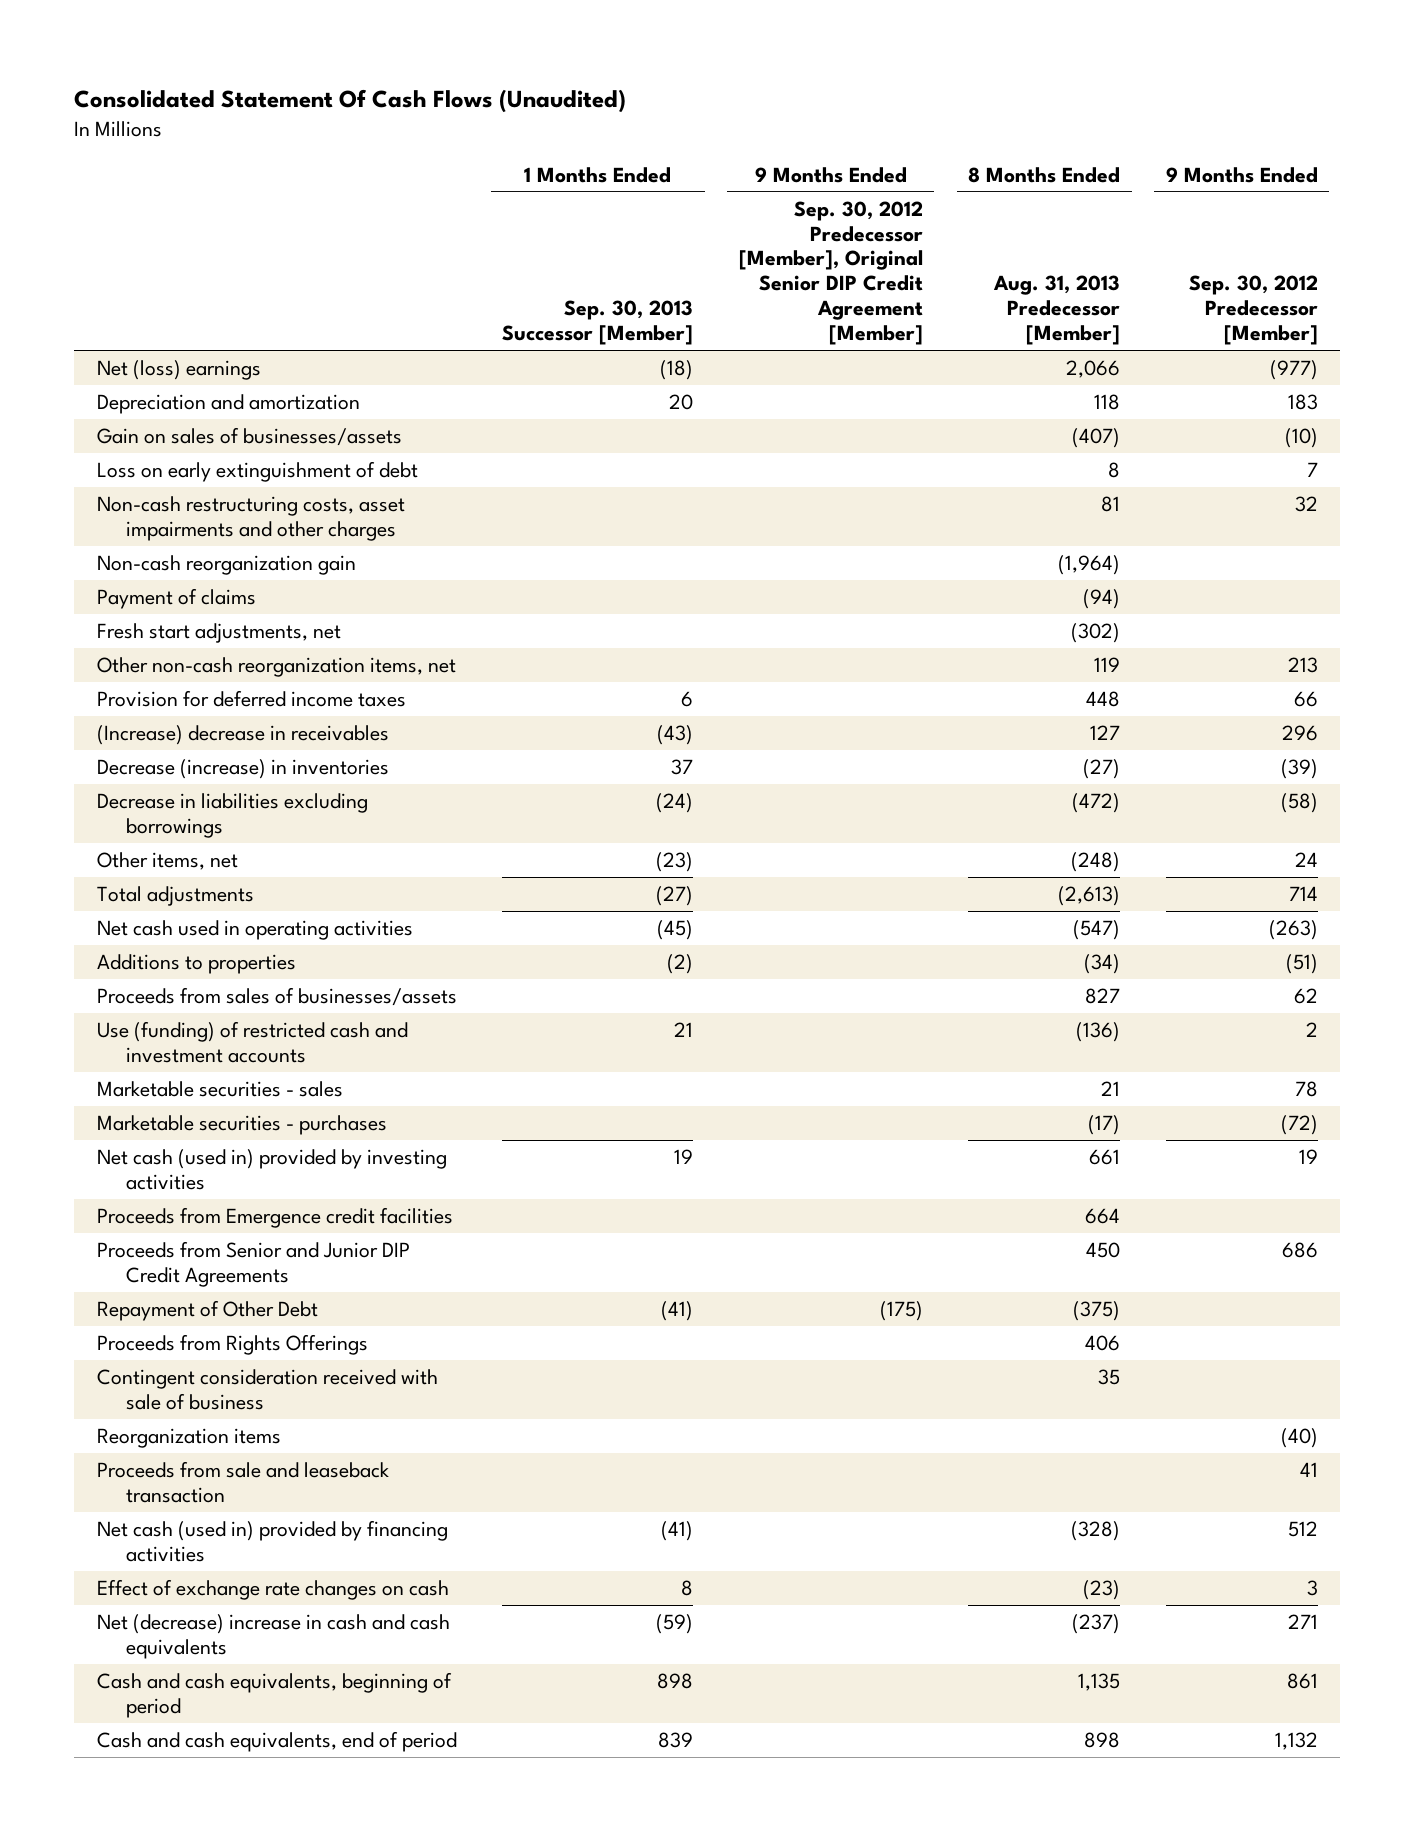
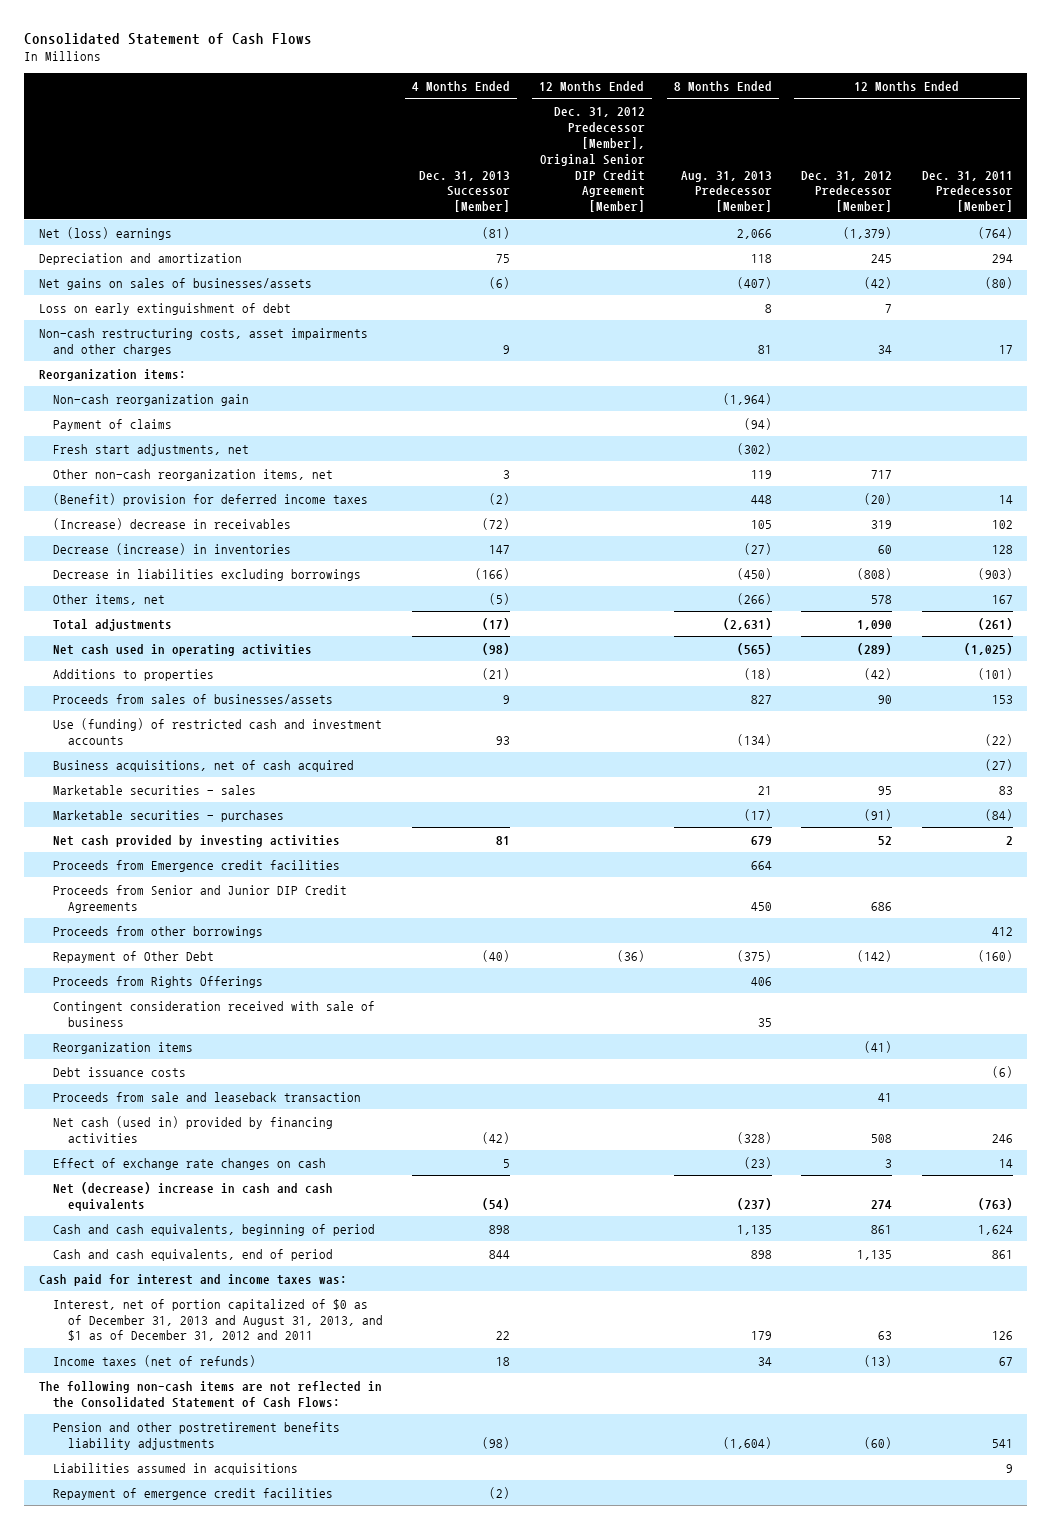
- Consolidated Statement Of Cash Flows (Unaudited)
+ Consolidated Statement of Cash Flows
- | 1 Months Ended Sep. 30, 2013 Successor [Member] | 9 Months Ended Sep. 30, 2012 Predecessor [Member], Original Senior DIP Credit Agreement [Member] | 8 Months Ended Aug. 31, 2013 Predecessor [Member] | 9 Months Ended Sep. 30, 2012 Predecessor [Member]
+ | 4 Months Ended Dec. 31, 2013 Successor [Member] | 12 Months Ended Dec. 31, 2012 Predecessor [Member], Original Senior DIP Credit Agreement [Member] | 8 Months Ended Aug. 31, 2013 Predecessor [Member] | 12 Months Ended Dec. 31, 2012 Predecessor [Member] | 12 Months Ended Dec. 31, 2011 Predecessor [Member]
- Gain on sales of businesses/assets | | | (407) | (10)
+ Net gains on sales of businesses/assets | (6) | | (407) | (42) | (80)
+ Reorganization items:
- Provision for deferred income taxes | 6 | | 448 | 66
- (Increase) decrease in receivables | (43) | | 127 | 296
+ (Benefit) provision for deferred income taxes | (2) | | 448 | (20) | 14
+ (Increase) decrease in receivables | (72) | | 105 | 319 | 102
- Decrease in liabilities excluding borrowings | (24) | | (472) | (58)
- Other items, net | (23) | | (248) | 24
- Total adjustments | (27) | | (2,613) | 714
- Net cash used in operating activities | (45) | | (547) | (263)
- Additions to properties | (2) | | (34) | (51)
+ Decrease in liabilities excluding borrowings | (166) | | (450) | (808) | (903)
+ Other items, net | (5) | | (266) | 578 | 167
+ Total adjustments | (17) | | (2,631) | 1,090 | (261)
+ Net cash used in operating activities | (98) | | (565) | (289) | (1,025)
+ Additions to properties | (21) | | (18) | (42) | (101)
- Use (funding) of restricted cash and investment accounts | 21 | | (136) | 2
+ Use (funding) of restricted cash and investment accounts | 93 | | (134) | | (22)
+ Business acquisitions, net of cash acquired | | | | | (27)
- Net cash (used in) provided by investing activities | 19 | | 661 | 19
+ Net cash provided by investing activities | 81 | | 679 | 52 | 2
+ Proceeds from other borrowings | | | | | 412
+ Debt issuance costs | | | | | (6)
+ Cash paid for interest and income taxes was:
+ Interest, net of portion capitalized of $0 as of December 31, 2013 and August 31, 2013, and $1 as of December 31, 2012 and 2011 | 22 | | 179 | 63 | 126
+ Income taxes (net of refunds) | 18 | | 34 | (13) | 67
+ The following non-cash items are not reflected in the Consolidated Statement of Cash Flows:
+ Pension and other postretirement benefits liability adjustments | (98) | | (1,604) | (60) | 541
+ Liabilities assumed in acquisitions | | | | | 9
+ Repayment of emergence credit facilities | (2) | | | |

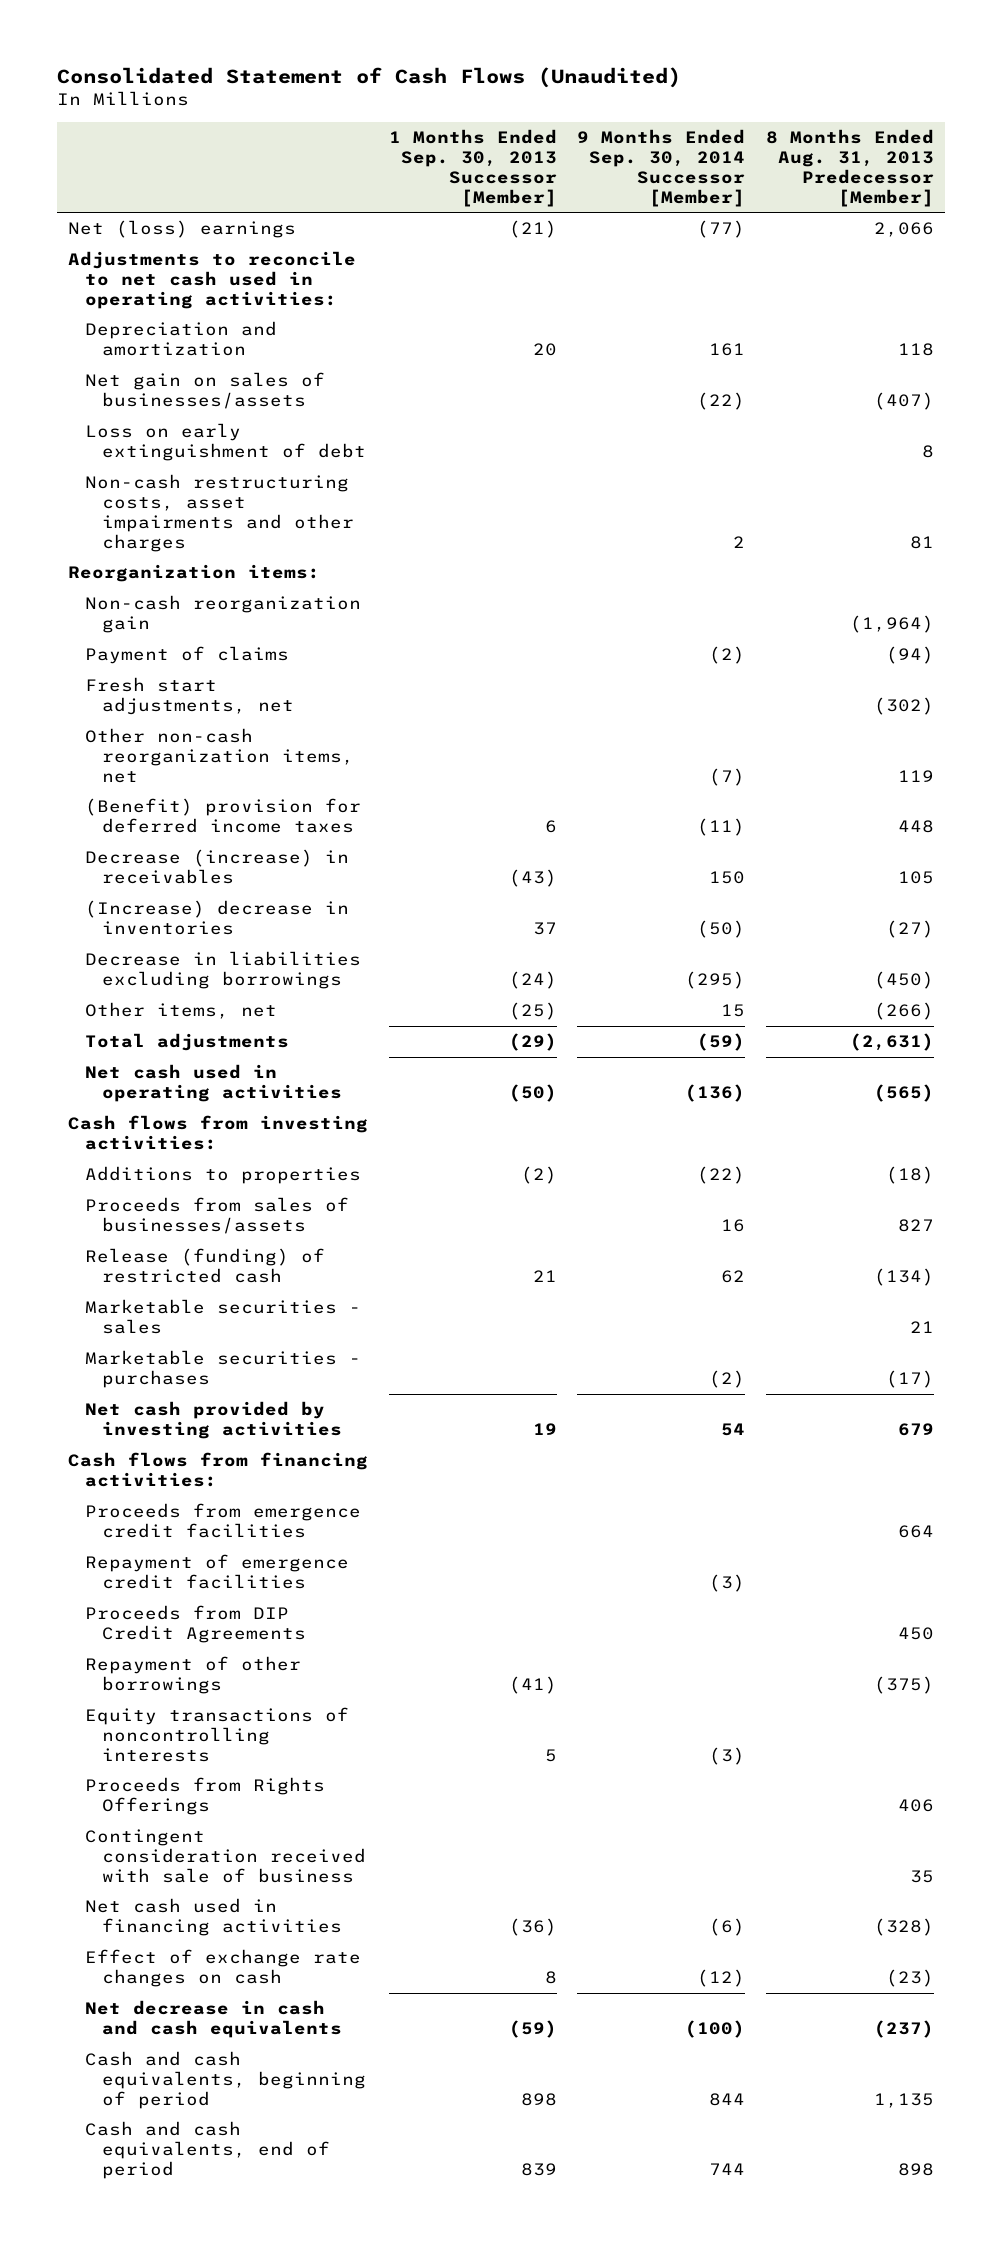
- Consolidated Statement of Cash Flows
+ Consolidated Statement of Cash Flows (Unaudited)
- | 4 Months Ended Dec. 31, 2013 Successor [Member] | 12 Months Ended Dec. 31, 2012 Predecessor [Member], Original Senior DIP Credit Agreement [Member] | 8 Months Ended Aug. 31, 2013 Predecessor [Member] | 12 Months Ended Dec. 31, 2012 Predecessor [Member] | 12 Months Ended Dec. 31, 2011 Predecessor [Member]
+ | 1 Months Ended Sep. 30, 2013 Successor [Member] | 9 Months Ended Sep. 30, 2014 Successor [Member] | 8 Months Ended Aug. 31, 2013 Predecessor [Member]
+ Adjustments to reconcile to net cash used in operating activities:
- Net gains on sales of businesses/assets | (6) | | (407) | (42) | (80)
+ Net gain on sales of businesses/assets | | (22) | (407)
- (Increase) decrease in receivables | (72) | | 105 | 319 | 102
- Decrease (increase) in inventories | 147 | | (27) | 60 | 128
+ Decrease (increase) in receivables | (43) | 150 | 105
+ (Increase) decrease in inventories | 37 | (50) | (27)
+ Cash flows from investing activities:
- Use (funding) of restricted cash and investment accounts | 93 | | (134) | | (22)
- Business acquisitions, net of cash acquired | | | | | (27)
+ Release (funding) of restricted cash | 21 | 62 | (134)
- Proceeds from Emergence credit facilities | | | 664 | |
- Proceeds from Senior and Junior DIP Credit Agreements | | | 450 | 686 |
- Proceeds from other borrowings | | | | | 412
- Repayment of Other Debt | (40) | (36) | (375) | (142) | (160)
+ Cash flows from financing activities:
+ Proceeds from emergence credit facilities | | | 664
moved up: Repayment of emergence credit facilities | | (3) |
+ Proceeds from DIP Credit Agreements | | | 450
+ Repayment of other borrowings | (41) | | (375)
+ Equity transactions of noncontrolling interests | 5 | (3) |
- Reorganization items | | | | (41) |
- Debt issuance costs | | | | | (6)
- Proceeds from sale and leaseback transaction | | | | 41 |
- Net cash (used in) provided by financing activities | (42) | | (328) | 508 | 246
+ Net cash used in financing activities | (36) | (6) | (328)
- Net (decrease) increase in cash and cash equivalents | (54) | | (237) | 274 | (763)
+ Net decrease in cash and cash equivalents | (59) | (100) | (237)
- Cash paid for interest and income taxes was:
- Interest, net of portion capitalized of $0 as of December 31, 2013 and August 31, 2013, and $1 as of December 31, 2012 and 2011 | 22 | | 179 | 63 | 126
- Income taxes (net of refunds) | 18 | | 34 | (13) | 67
- The following non-cash items are not reflected in the Consolidated Statement of Cash Flows:
- Pension and other postretirement benefits liability adjustments | (98) | | (1,604) | (60) | 541
- Liabilities assumed in acquisitions | | | | | 9

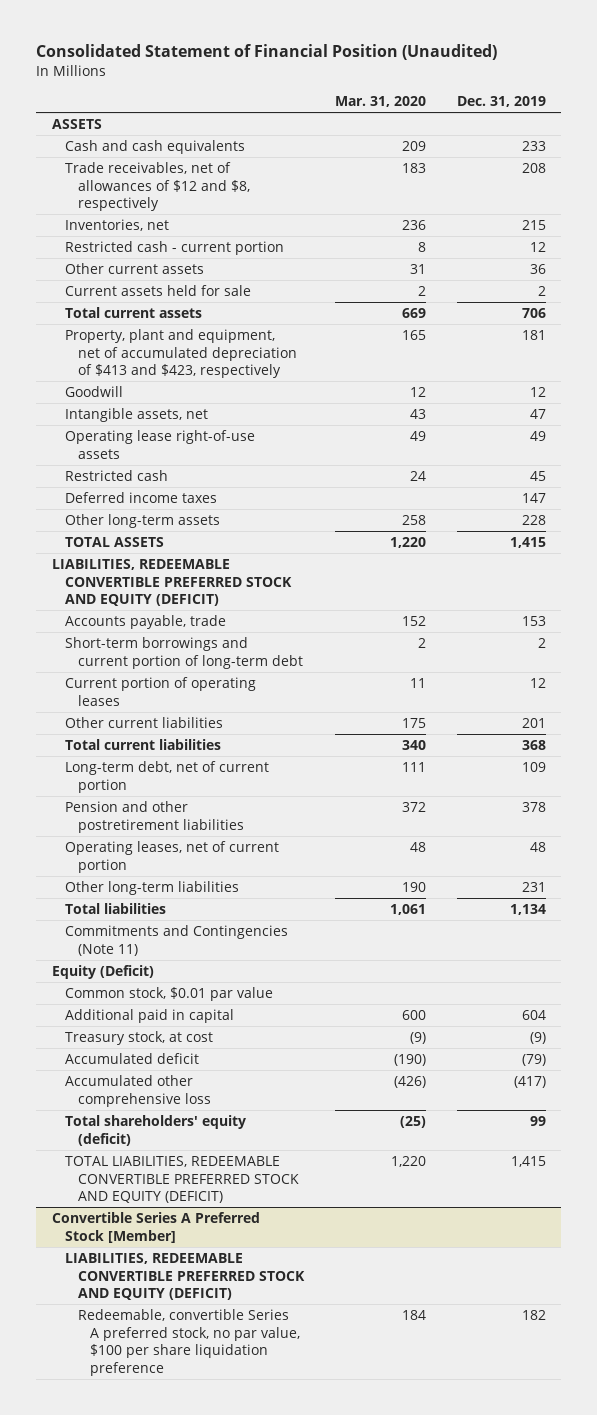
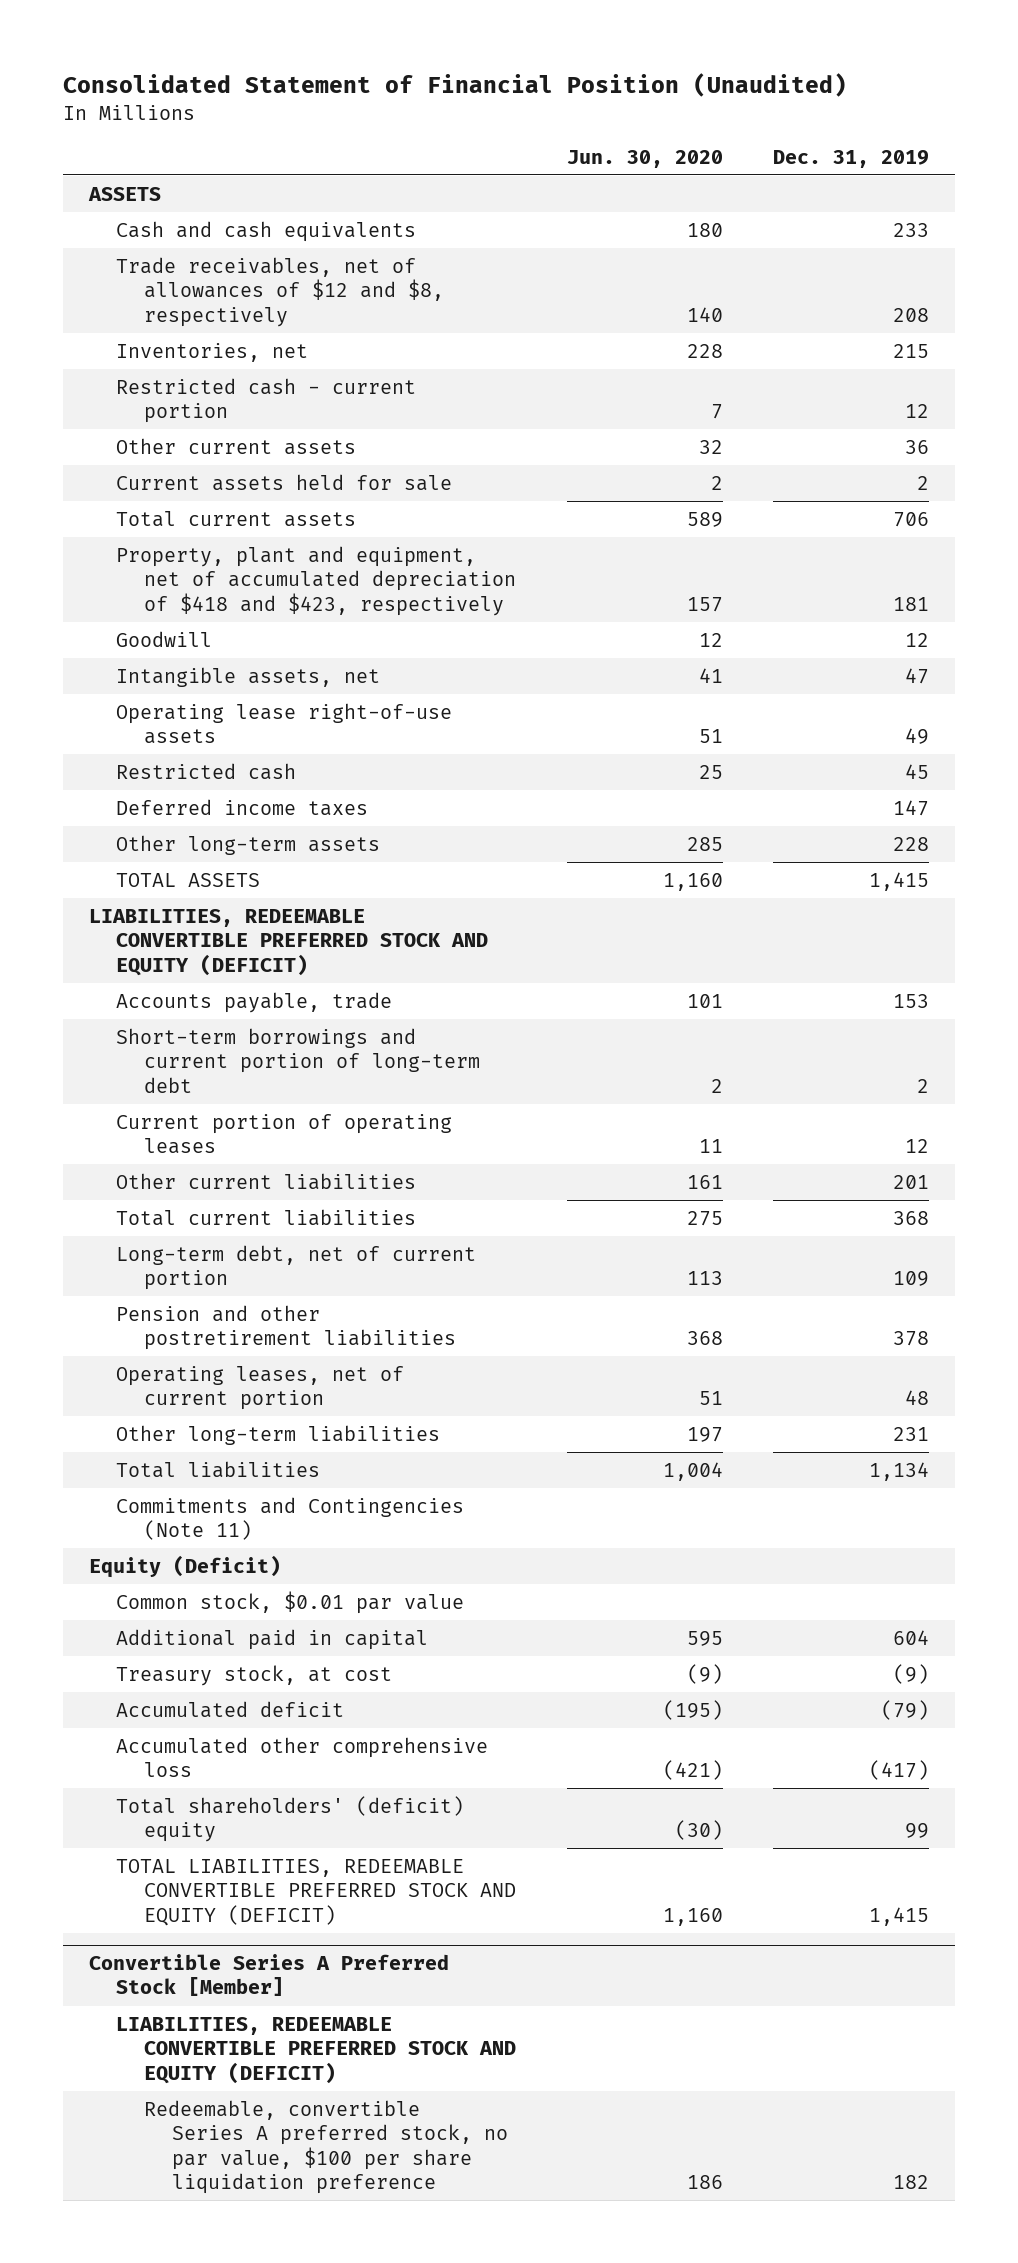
- | Mar. 31, 2020 | Dec. 31, 2019
+ | Jun. 30, 2020 | Dec. 31, 2019
- Property, plant and equipment, net of accumulated depreciation of $413 and $423, respectively | 165 | 181
+ Property, plant and equipment, net of accumulated depreciation of $418 and $423, respectively | 157 | 181
- Total shareholders' equity (deficit) | (25) | 99
+ Total shareholders' (deficit) equity | (30) | 99

